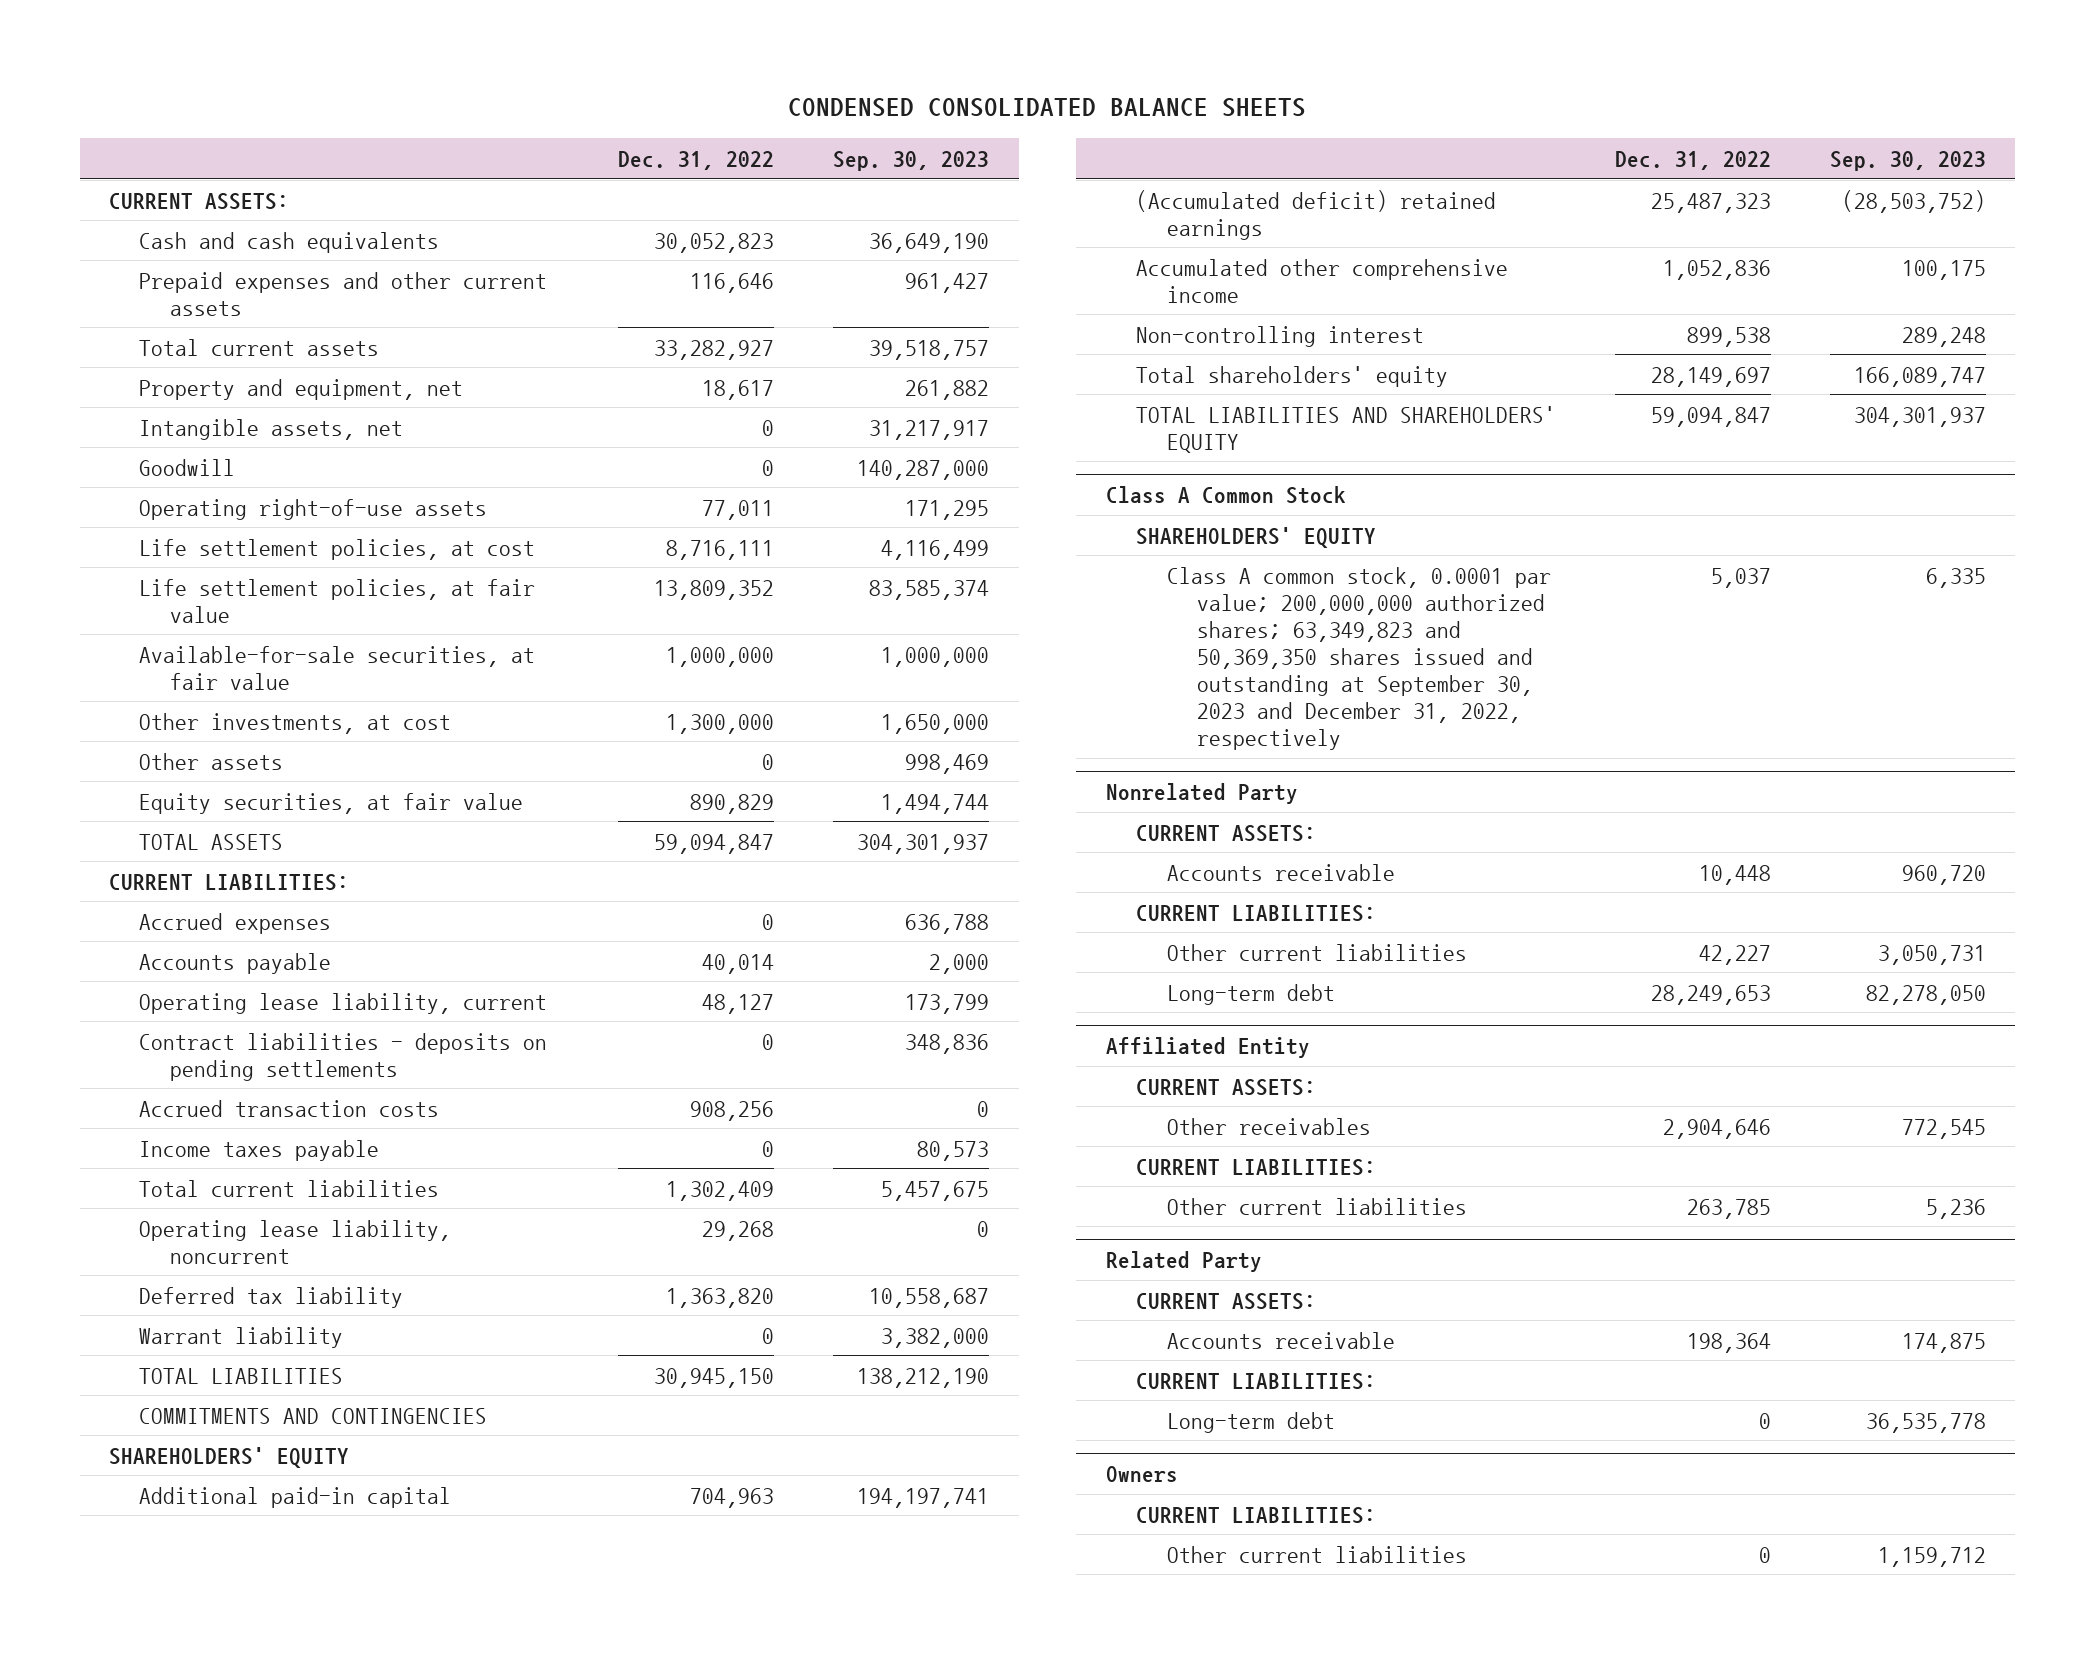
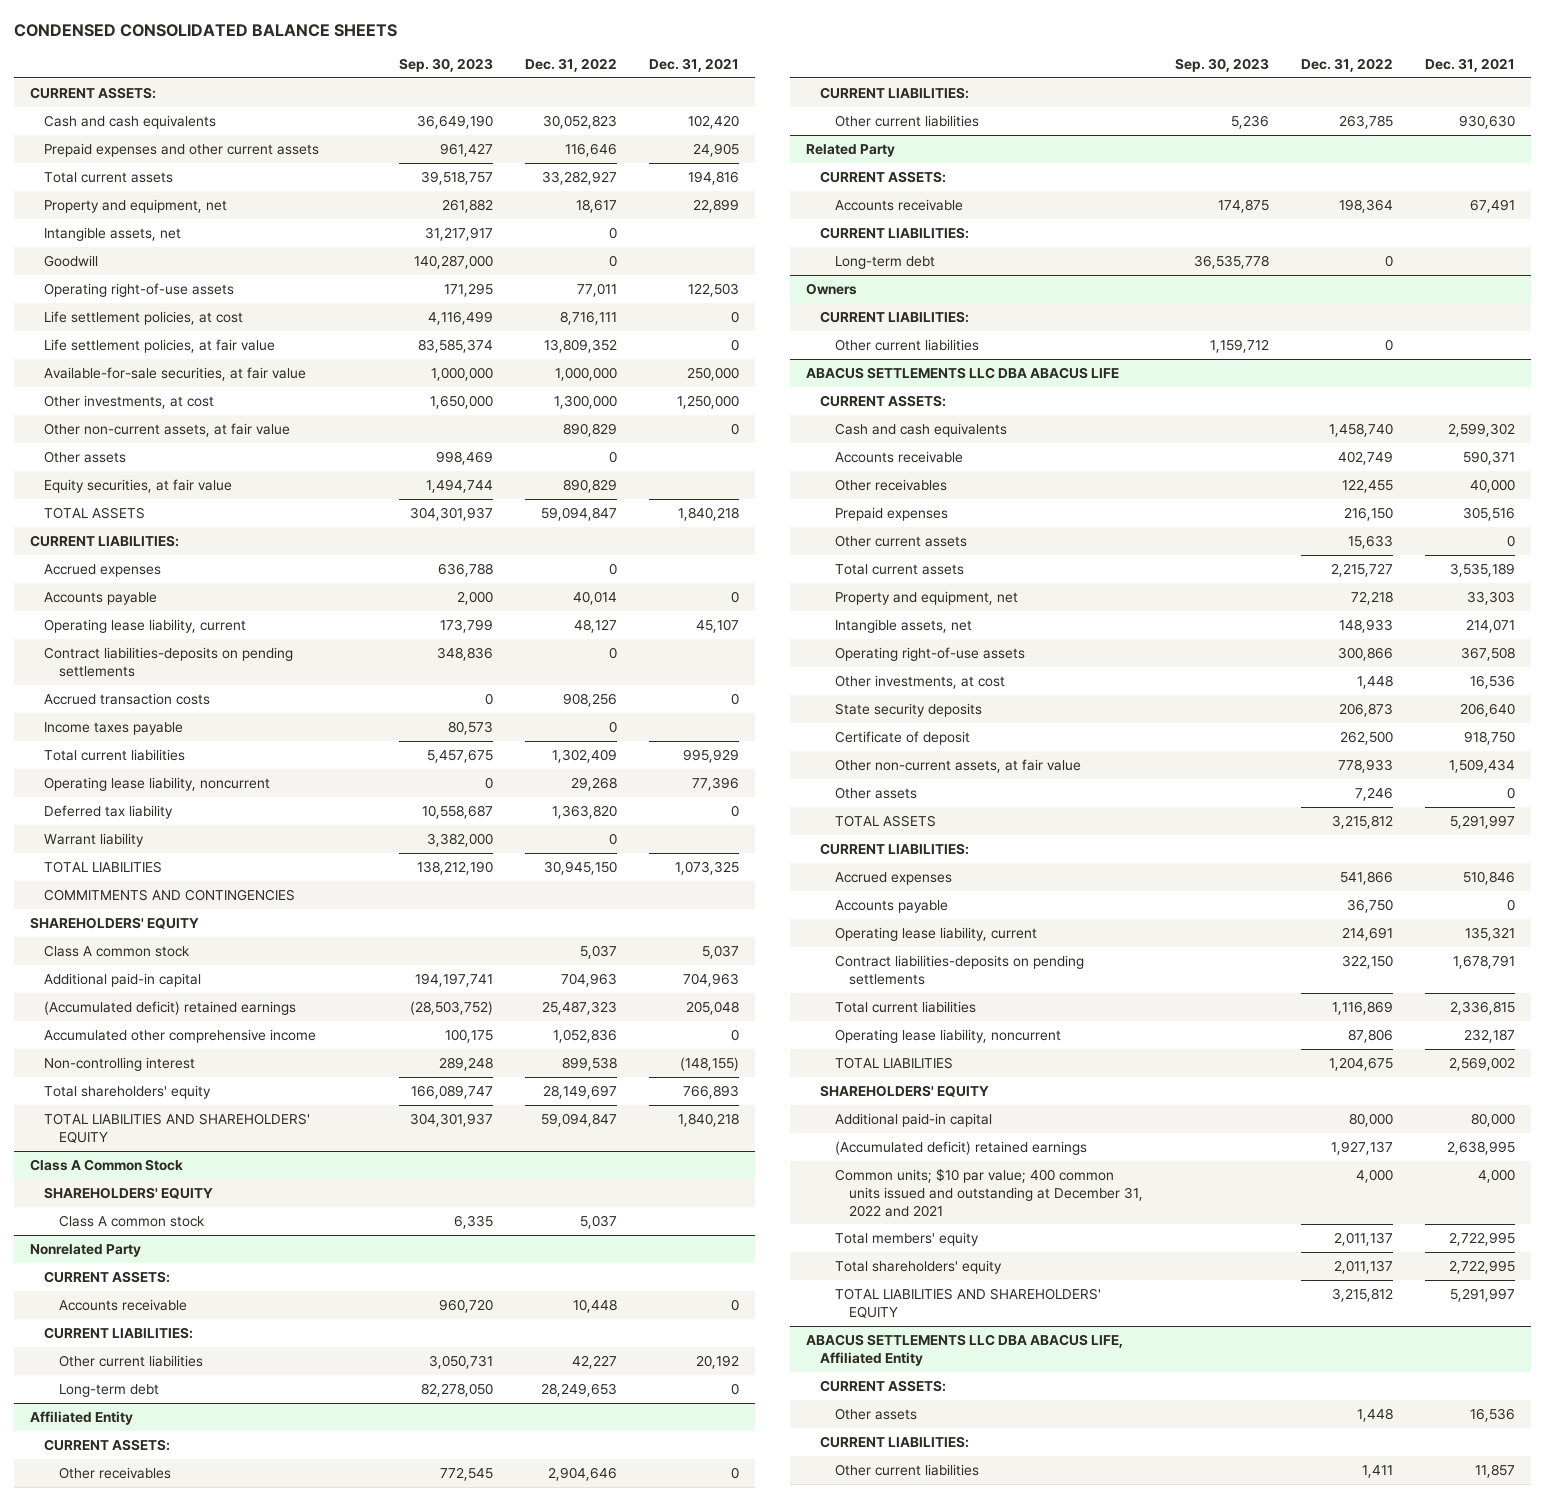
- | Dec. 31, 2022 | Sep. 30, 2023
+ | Sep. 30, 2023 | Dec. 31, 2022 | Dec. 31, 2021
+ Other non-current assets, at fair value | | 890,829 | 0
- Contract liabilities - deposits on pending settlements | 0 | 348,836
+ Contract liabilities-deposits on pending settlements | 348,836 | 0 |
+ Class A common stock | | 5,037 | 5,037
@ Class A Common Stock
- Class A common stock, 0.0001 par value; 200,000,000 authorized shares; 63,349,823 and 50,369,350 shares issued and outstanding at September 30, 2023 and December 31, 2022, respectively | 5,037 | 6,335
+ Class A common stock | 6,335 | 5,037 |
+ ABACUS SETTLEMENTS LLC DBA ABACUS LIFE
+ CURRENT ASSETS:
+ Cash and cash equivalents | | 1,458,740 | 2,599,302
+ Accounts receivable | | 402,749 | 590,371
+ Other receivables | | 122,455 | 40,000
+ Prepaid expenses | | 216,150 | 305,516
+ Other current assets | | 15,633 | 0
+ Total current assets | | 2,215,727 | 3,535,189
+ Property and equipment, net | | 72,218 | 33,303
+ Intangible assets, net | | 148,933 | 214,071
+ Operating right-of-use assets | | 300,866 | 367,508
+ Other investments, at cost | | 1,448 | 16,536
+ State security deposits | | 206,873 | 206,640
+ Certificate of deposit | | 262,500 | 918,750
+ Other non-current assets, at fair value | | 778,933 | 1,509,434
+ Other assets | | 7,246 | 0
+ TOTAL ASSETS | | 3,215,812 | 5,291,997
+ CURRENT LIABILITIES:
+ Accrued expenses | | 541,866 | 510,846
+ Accounts payable | | 36,750 | 0
+ Operating lease liability, current | | 214,691 | 135,321
+ Contract liabilities-deposits on pending settlements | | 322,150 | 1,678,791
+ Total current liabilities | | 1,116,869 | 2,336,815
+ Operating lease liability, noncurrent | | 87,806 | 232,187
+ TOTAL LIABILITIES | | 1,204,675 | 2,569,002
+ SHAREHOLDERS' EQUITY
+ Additional paid-in capital | | 80,000 | 80,000
+ (Accumulated deficit) retained earnings | | 1,927,137 | 2,638,995
+ Common units; $10 par value; 400 common units issued and outstanding at December 31, 2022 and 2021 | | 4,000 | 4,000
+ Total members' equity | | 2,011,137 | 2,722,995
+ Total shareholders' equity | | 2,011,137 | 2,722,995
+ TOTAL LIABILITIES AND SHAREHOLDERS' EQUITY | | 3,215,812 | 5,291,997
+ ABACUS SETTLEMENTS LLC DBA ABACUS LIFE, Affiliated Entity
+ CURRENT ASSETS:
+ Other assets | | 1,448 | 16,536
+ CURRENT LIABILITIES:
+ Other current liabilities | | 1,411 | 11,857

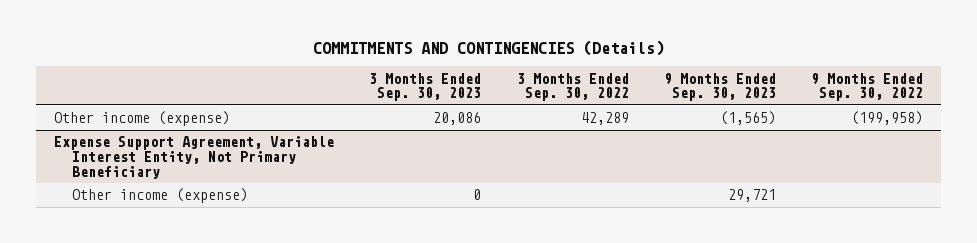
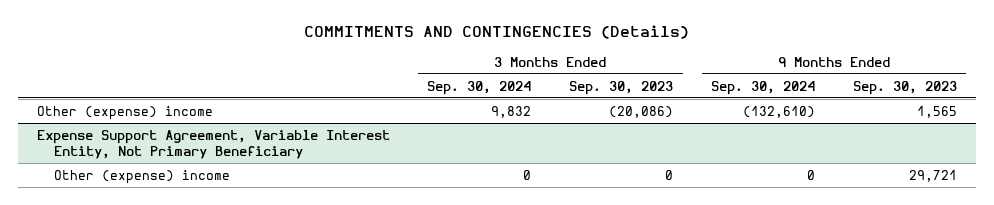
- | 3 Months Ended Sep. 30, 2023 | 3 Months Ended Sep. 30, 2022 | 9 Months Ended Sep. 30, 2023 | 9 Months Ended Sep. 30, 2022
+ | 3 Months Ended Sep. 30, 2024 | 3 Months Ended Sep. 30, 2023 | 9 Months Ended Sep. 30, 2024 | 9 Months Ended Sep. 30, 2023
- Other income (expense) | 20,086 | 42,289 | (1,565) | (199,958)
+ Other (expense) income | 9,832 | (20,086) | (132,610) | 1,565
@ Expense Support Agreement, Variable Interest Entity, Not Primary Beneficiary
- Other income (expense) | 0 | | 29,721 |
+ Other (expense) income | 0 | 0 | 0 | 29,721

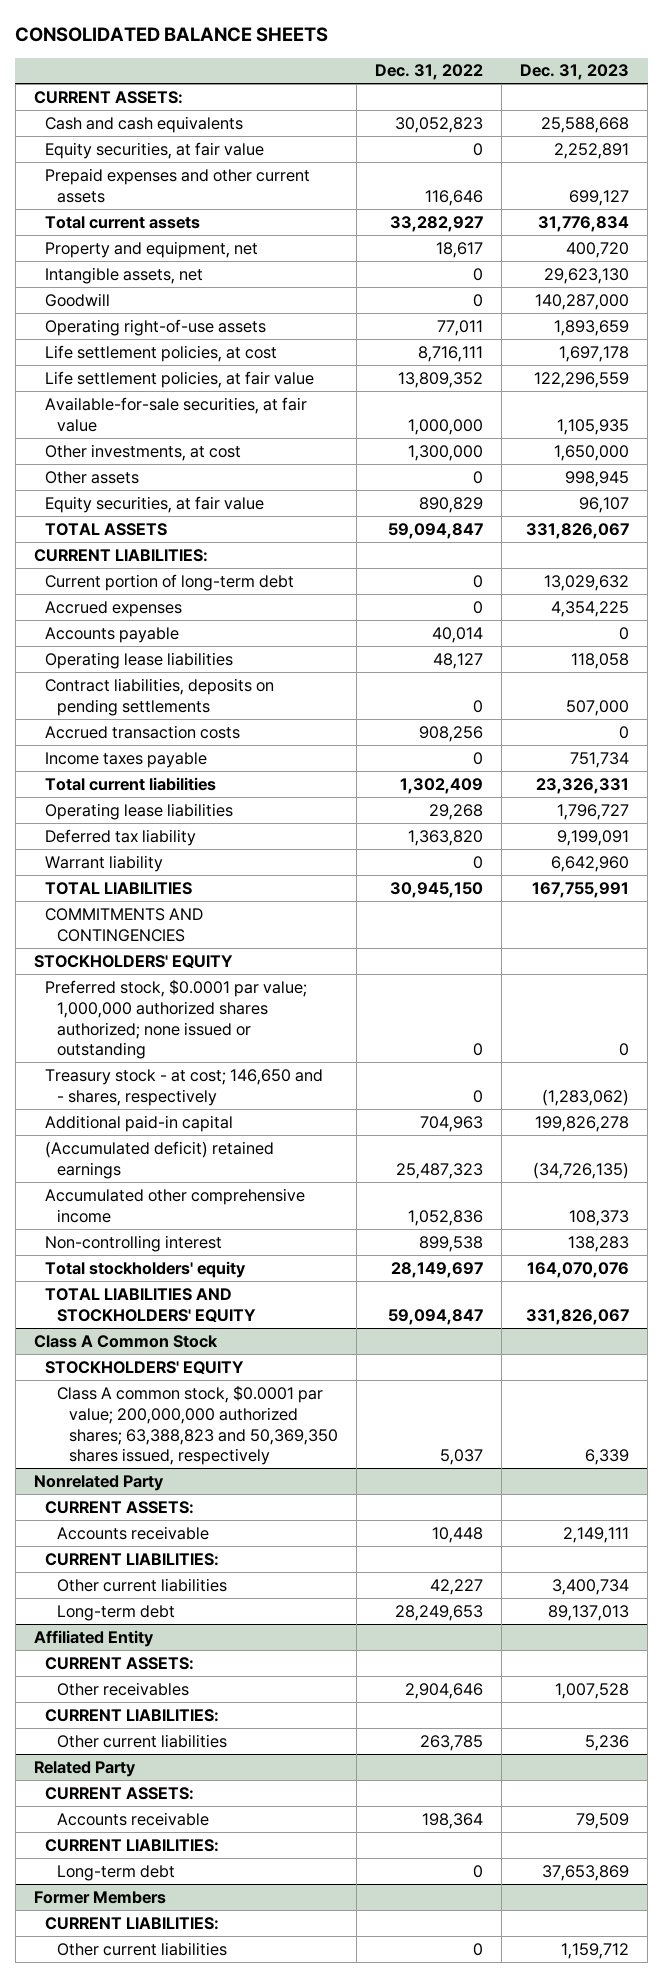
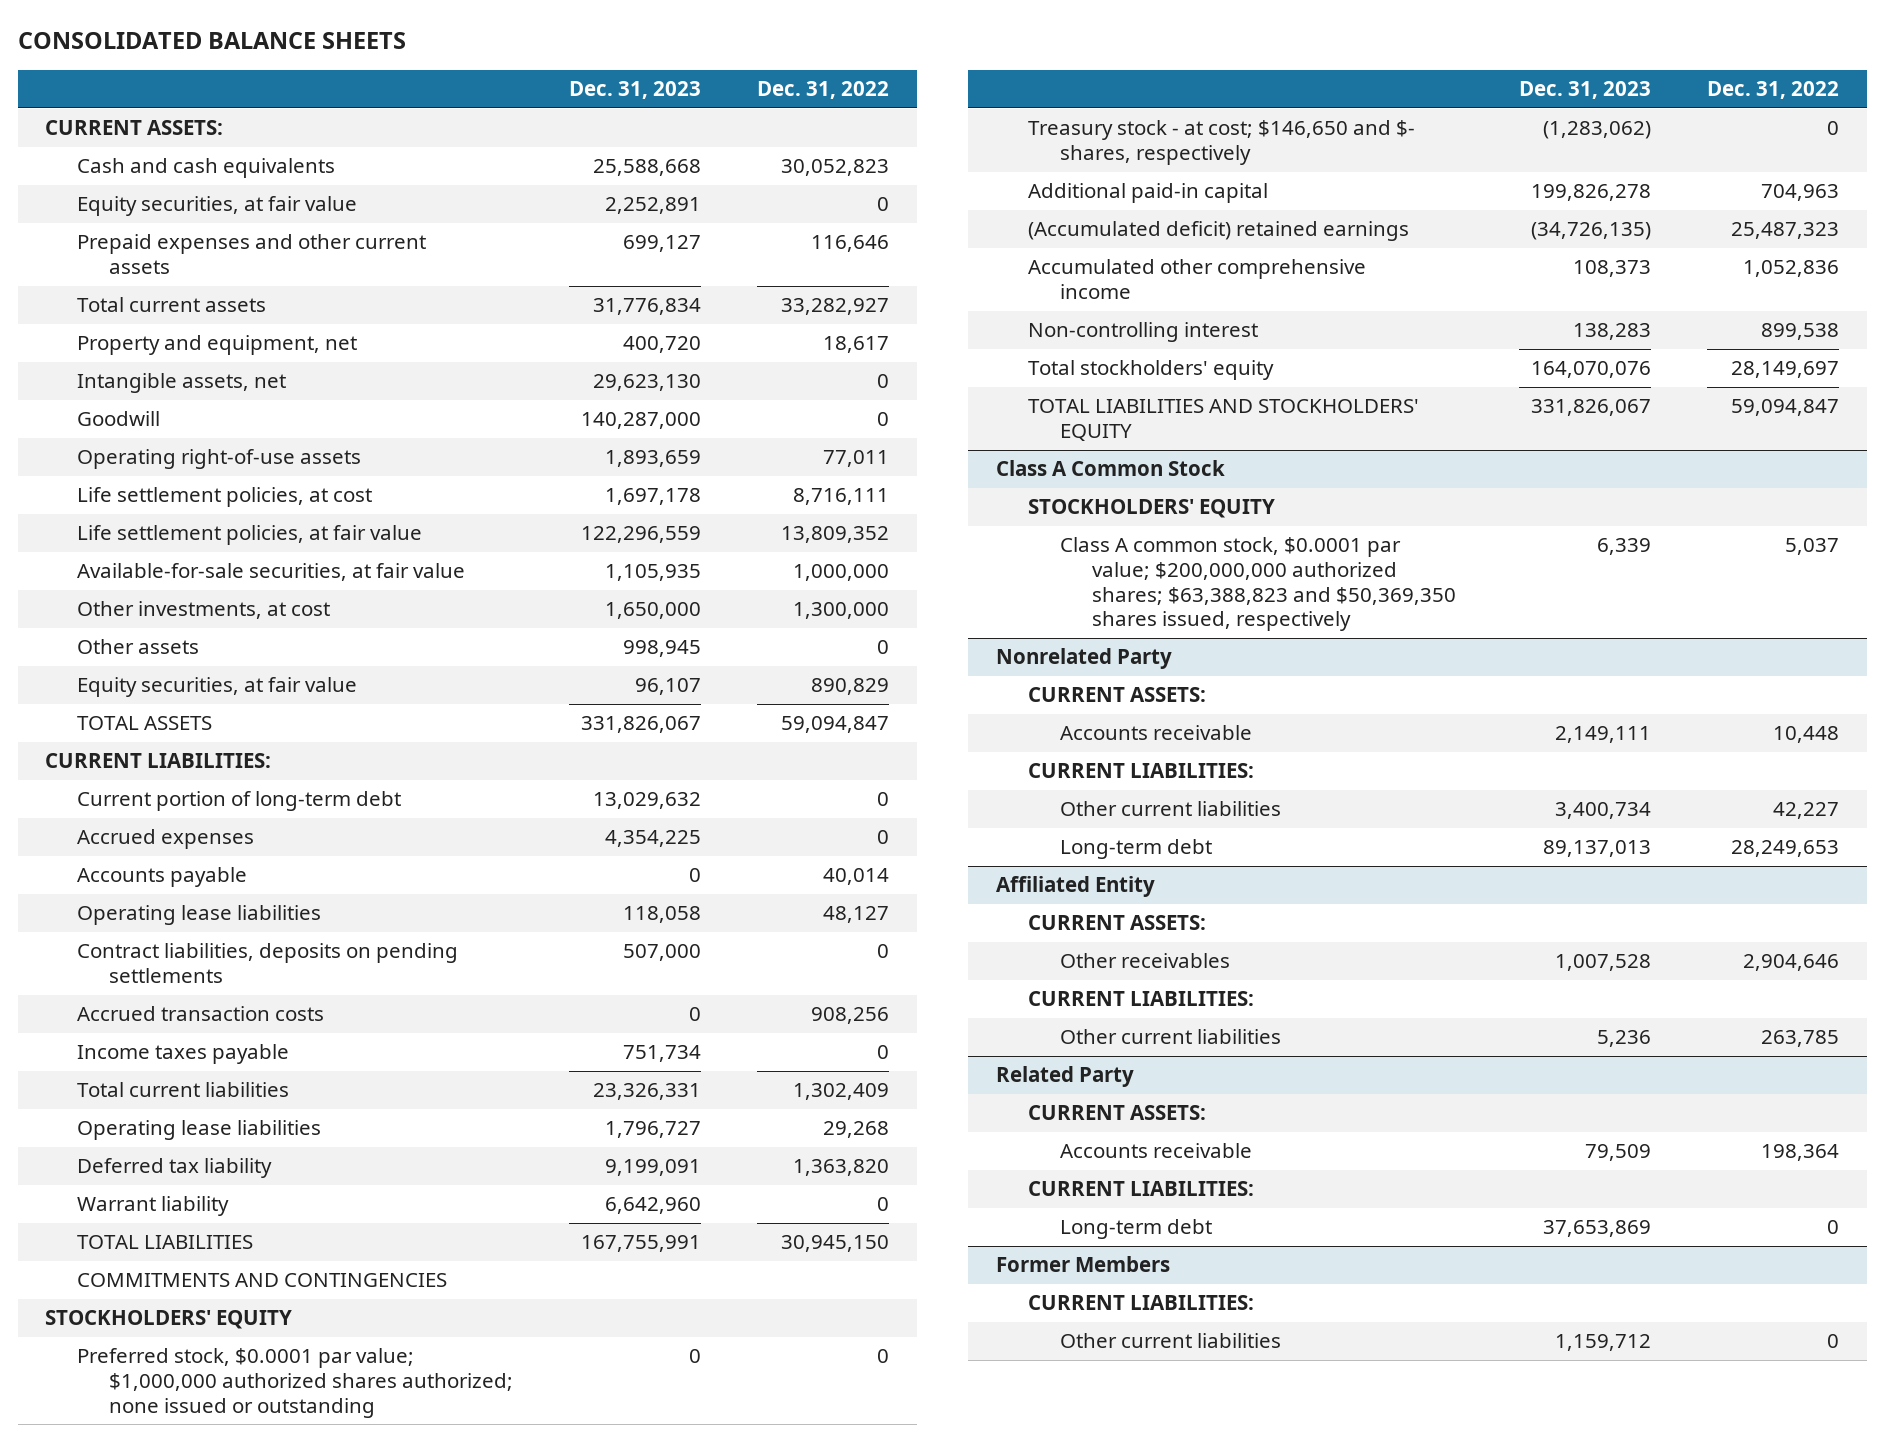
- | Dec. 31, 2022 | Dec. 31, 2023
+ | Dec. 31, 2023 | Dec. 31, 2022
- Preferred stock, $0.0001 par value; 1,000,000 authorized shares authorized; none issued or outstanding | 0 | 0
- Treasury stock - at cost; 146,650 and - shares, respectively | 0 | (1,283,062)
+ Preferred stock, $0.0001 par value; $1,000,000 authorized shares authorized; none issued or outstanding | 0 | 0
+ Treasury stock - at cost; $146,650 and $- shares, respectively | (1,283,062) | 0
@ Class A Common Stock
- Class A common stock, $0.0001 par value; 200,000,000 authorized shares; 63,388,823 and 50,369,350 shares issued, respectively | 5,037 | 6,339
+ Class A common stock, $0.0001 par value; $200,000,000 authorized shares; $63,388,823 and $50,369,350 shares issued, respectively | 6,339 | 5,037

